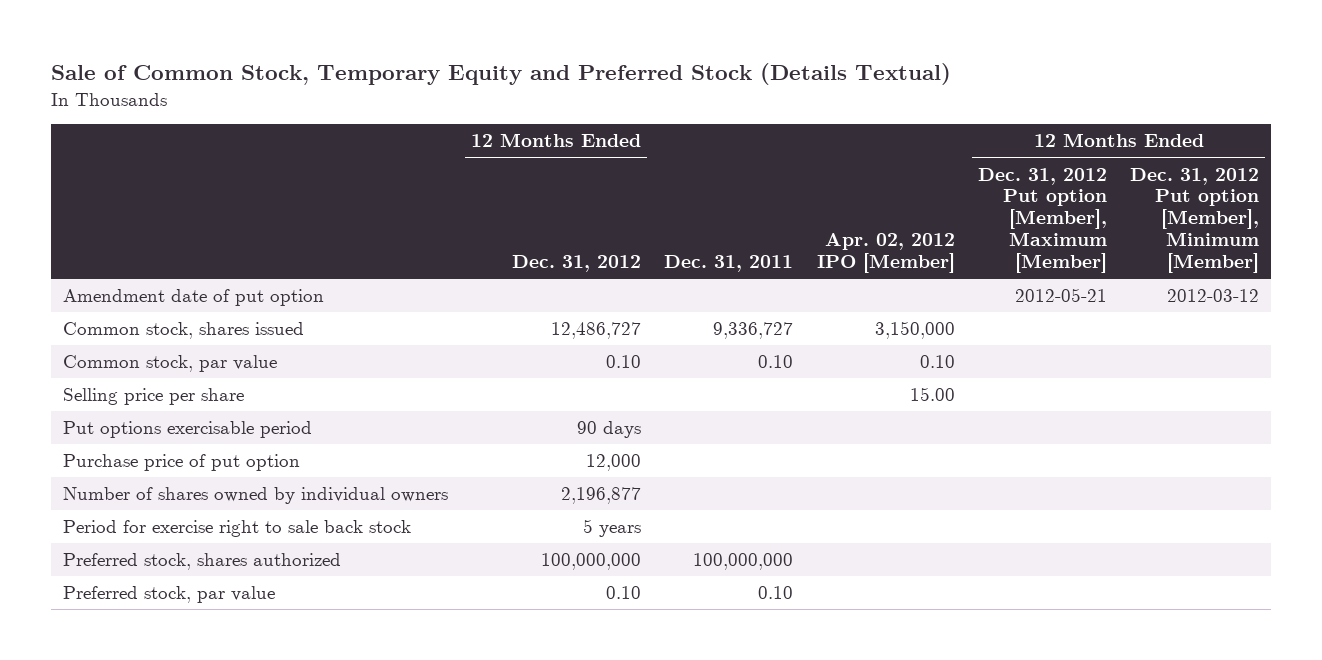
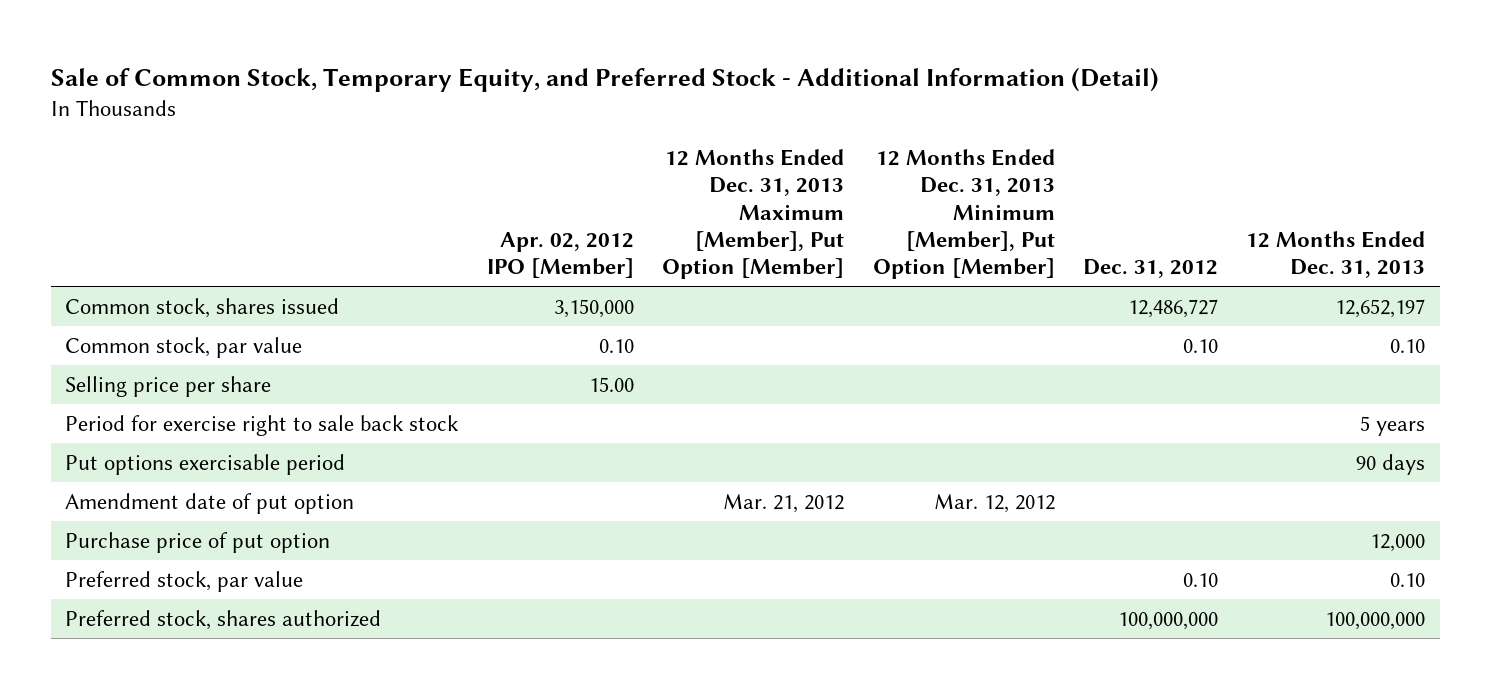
- Sale of Common Stock, Temporary Equity and Preferred Stock (Details Textual)
+ Sale of Common Stock, Temporary Equity, and Preferred Stock - Additional Information (Detail)
- | 12 Months Ended Dec. 31, 2012 | Dec. 31, 2011 | Apr. 02, 2012 IPO [Member] | 12 Months Ended Dec. 31, 2012 Put option [Member], Maximum [Member] | 12 Months Ended Dec. 31, 2012 Put option [Member], Minimum [Member]
+ | Apr. 02, 2012 IPO [Member] | 12 Months Ended Dec. 31, 2013 Maximum [Member], Put Option [Member] | 12 Months Ended Dec. 31, 2013 Minimum [Member], Put Option [Member] | Dec. 31, 2012 | 12 Months Ended Dec. 31, 2013
moved up: Period for exercise right to sale back stock | | | | | 5 years
moved down: Amendment date of put option | | Mar. 21, 2012 | Mar. 12, 2012 | |
- Number of shares owned by individual owners | 2,196,877 | | | |
moved down: Preferred stock, shares authorized | | | | 100,000,000 | 100,000,000

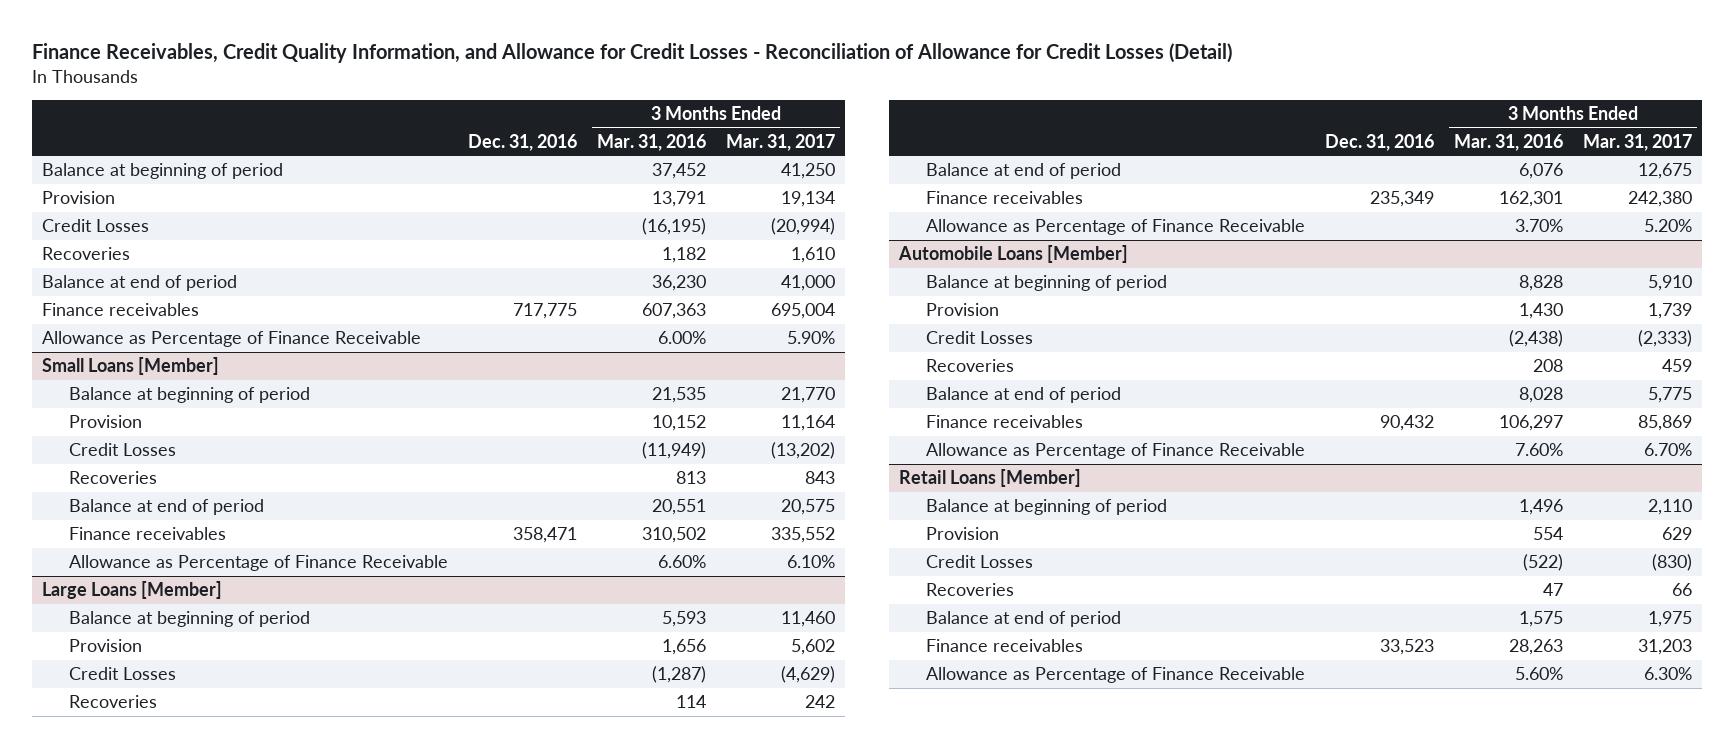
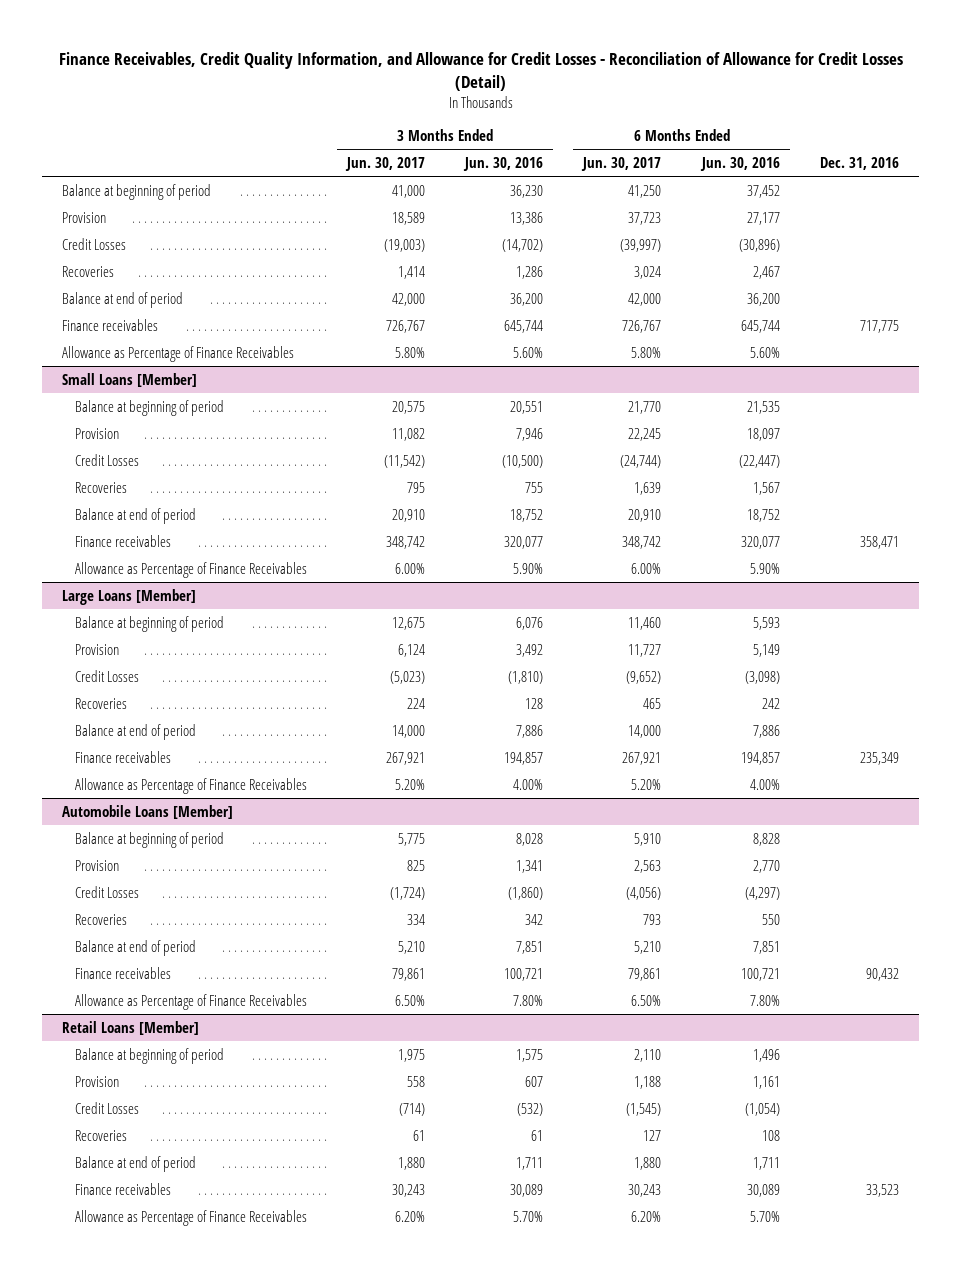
- | Dec. 31, 2016 | 3 Months Ended Mar. 31, 2016 | 3 Months Ended Mar. 31, 2017
+ | 3 Months Ended Jun. 30, 2017 | 3 Months Ended Jun. 30, 2016 | 6 Months Ended Jun. 30, 2017 | 6 Months Ended Jun. 30, 2016 | Dec. 31, 2016
- Allowance as Percentage of Finance Receivable | | 6.00% | 5.90%
+ Allowance as Percentage of Finance Receivables | 5.80% | 5.60% | 5.80% | 5.60% |
@ Small Loans [Member]
- Allowance as Percentage of Finance Receivable | | 6.60% | 6.10%
+ Allowance as Percentage of Finance Receivables | 6.00% | 5.90% | 6.00% | 5.90% |
@ Large Loans [Member]
- Allowance as Percentage of Finance Receivable | | 3.70% | 5.20%
+ Allowance as Percentage of Finance Receivables | 5.20% | 4.00% | 5.20% | 4.00% |
@ Automobile Loans [Member]
- Allowance as Percentage of Finance Receivable | | 7.60% | 6.70%
+ Allowance as Percentage of Finance Receivables | 6.50% | 7.80% | 6.50% | 7.80% |
@ Retail Loans [Member]
- Allowance as Percentage of Finance Receivable | | 5.60% | 6.30%
+ Allowance as Percentage of Finance Receivables | 6.20% | 5.70% | 6.20% | 5.70% |

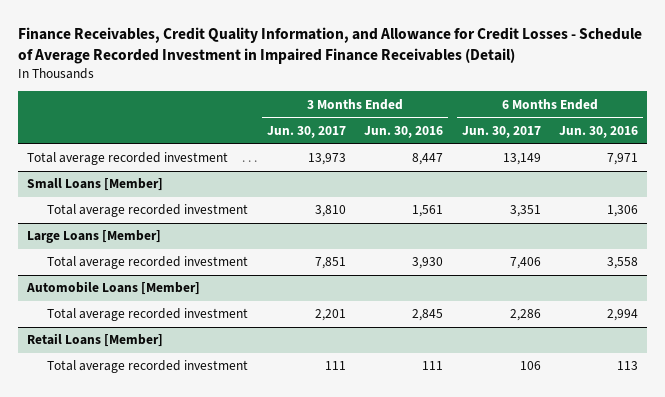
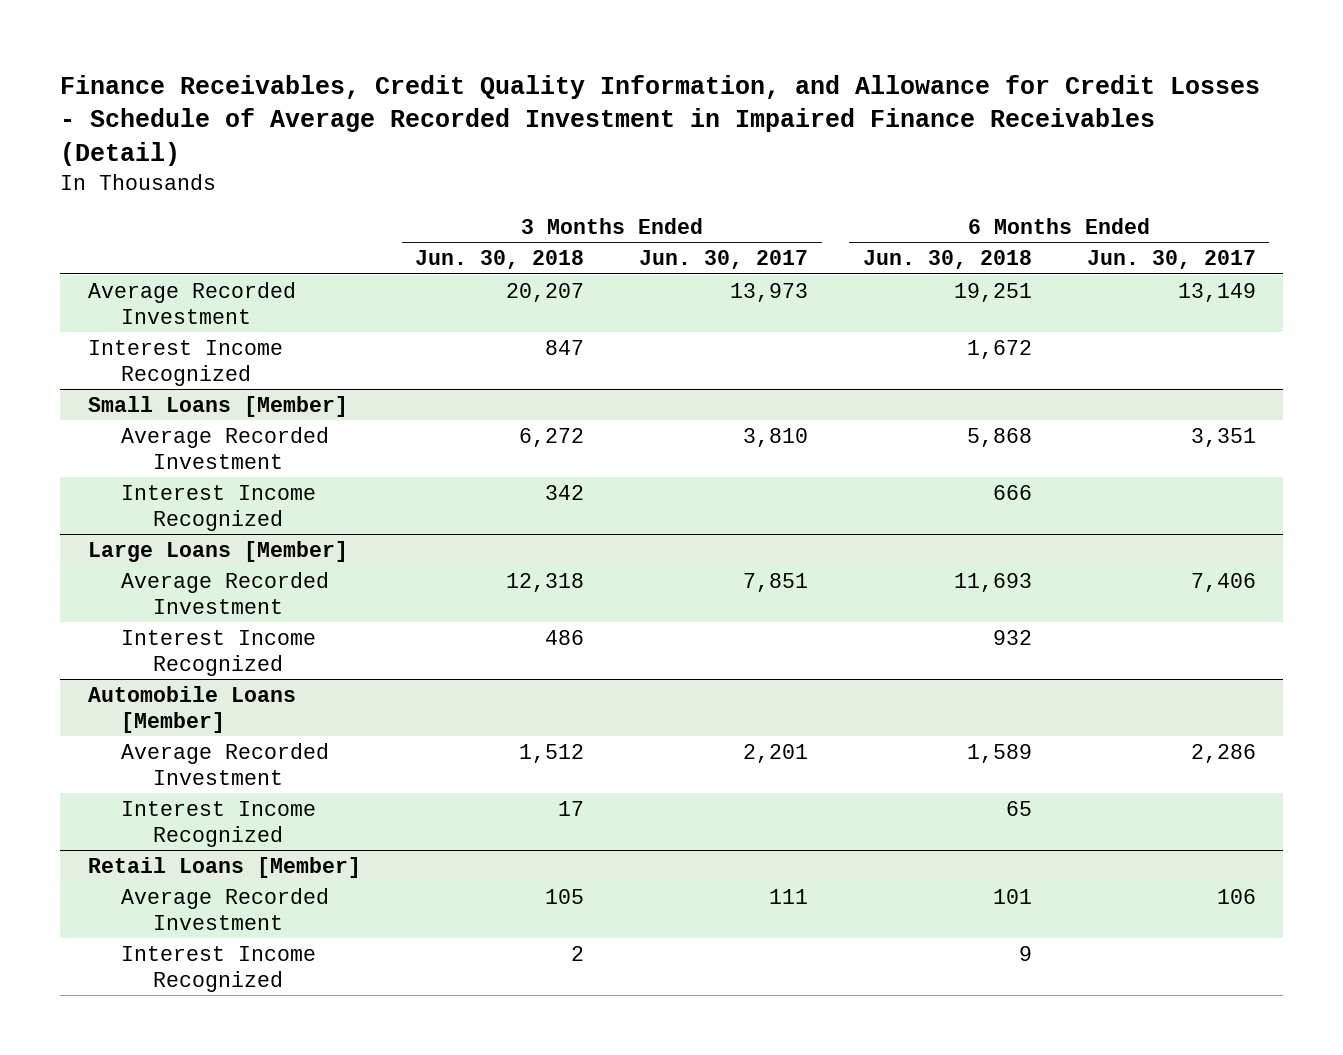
- | 3 Months Ended Jun. 30, 2017 | 3 Months Ended Jun. 30, 2016 | 6 Months Ended Jun. 30, 2017 | 6 Months Ended Jun. 30, 2016
+ | 3 Months Ended Jun. 30, 2018 | 3 Months Ended Jun. 30, 2017 | 6 Months Ended Jun. 30, 2018 | 6 Months Ended Jun. 30, 2017
- Total average recorded investment | 13,973 | 8,447 | 13,149 | 7,971
+ Average Recorded Investment | 20,207 | 13,973 | 19,251 | 13,149
+ Interest Income Recognized | 847 | | 1,672 |
@ Small Loans [Member]
- Total average recorded investment | 3,810 | 1,561 | 3,351 | 1,306
+ Average Recorded Investment | 6,272 | 3,810 | 5,868 | 3,351
+ Interest Income Recognized | 342 | | 666 |
@ Large Loans [Member]
- Total average recorded investment | 7,851 | 3,930 | 7,406 | 3,558
+ Average Recorded Investment | 12,318 | 7,851 | 11,693 | 7,406
+ Interest Income Recognized | 486 | | 932 |
@ Automobile Loans [Member]
- Total average recorded investment | 2,201 | 2,845 | 2,286 | 2,994
+ Average Recorded Investment | 1,512 | 2,201 | 1,589 | 2,286
+ Interest Income Recognized | 17 | | 65 |
@ Retail Loans [Member]
- Total average recorded investment | 111 | 111 | 106 | 113
+ Average Recorded Investment | 105 | 111 | 101 | 106
+ Interest Income Recognized | 2 | | 9 |

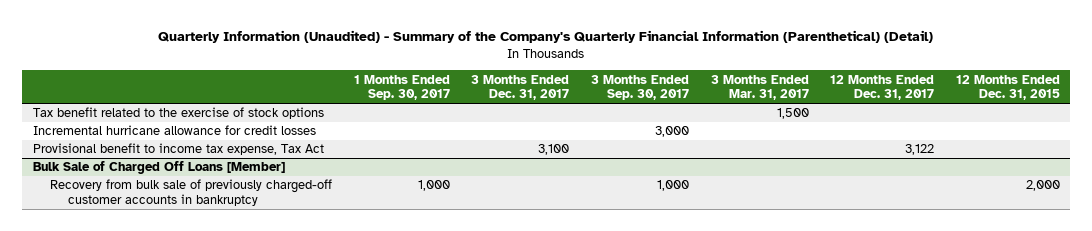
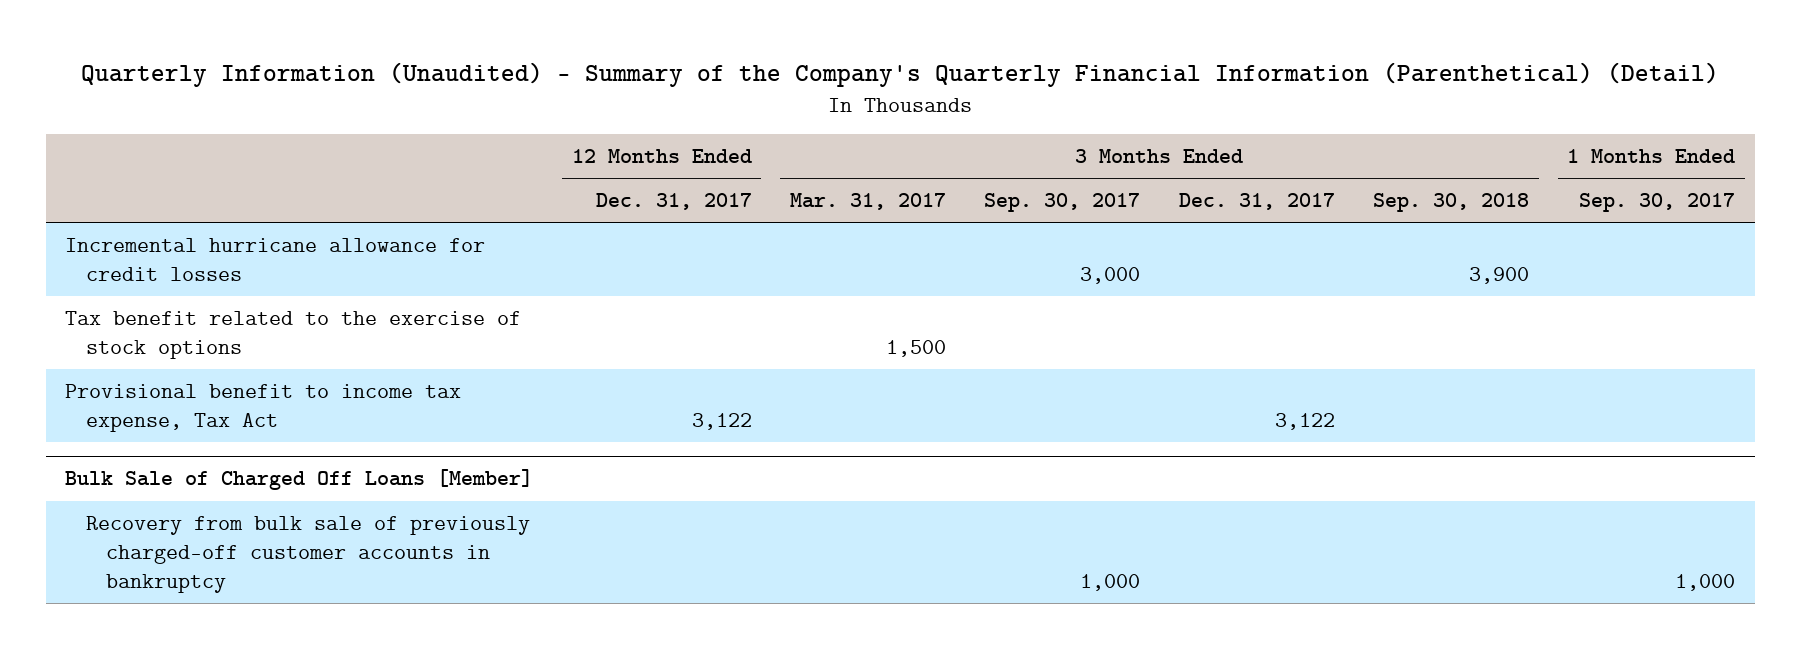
- | 1 Months Ended Sep. 30, 2017 | 3 Months Ended Dec. 31, 2017 | 3 Months Ended Sep. 30, 2017 | 3 Months Ended Mar. 31, 2017 | 12 Months Ended Dec. 31, 2017 | 12 Months Ended Dec. 31, 2015
+ | 12 Months Ended Dec. 31, 2017 | 3 Months Ended Mar. 31, 2017 | 3 Months Ended Sep. 30, 2017 | 3 Months Ended Dec. 31, 2017 | 3 Months Ended Sep. 30, 2018 | 1 Months Ended Sep. 30, 2017
- Provisional benefit to income tax expense, Tax Act | | 3,100 | | | 3,122 |
moved down: Tax benefit related to the exercise of stock options | | 1,500 | | | |
+ Provisional benefit to income tax expense, Tax Act | 3,122 | | | 3,122 | |

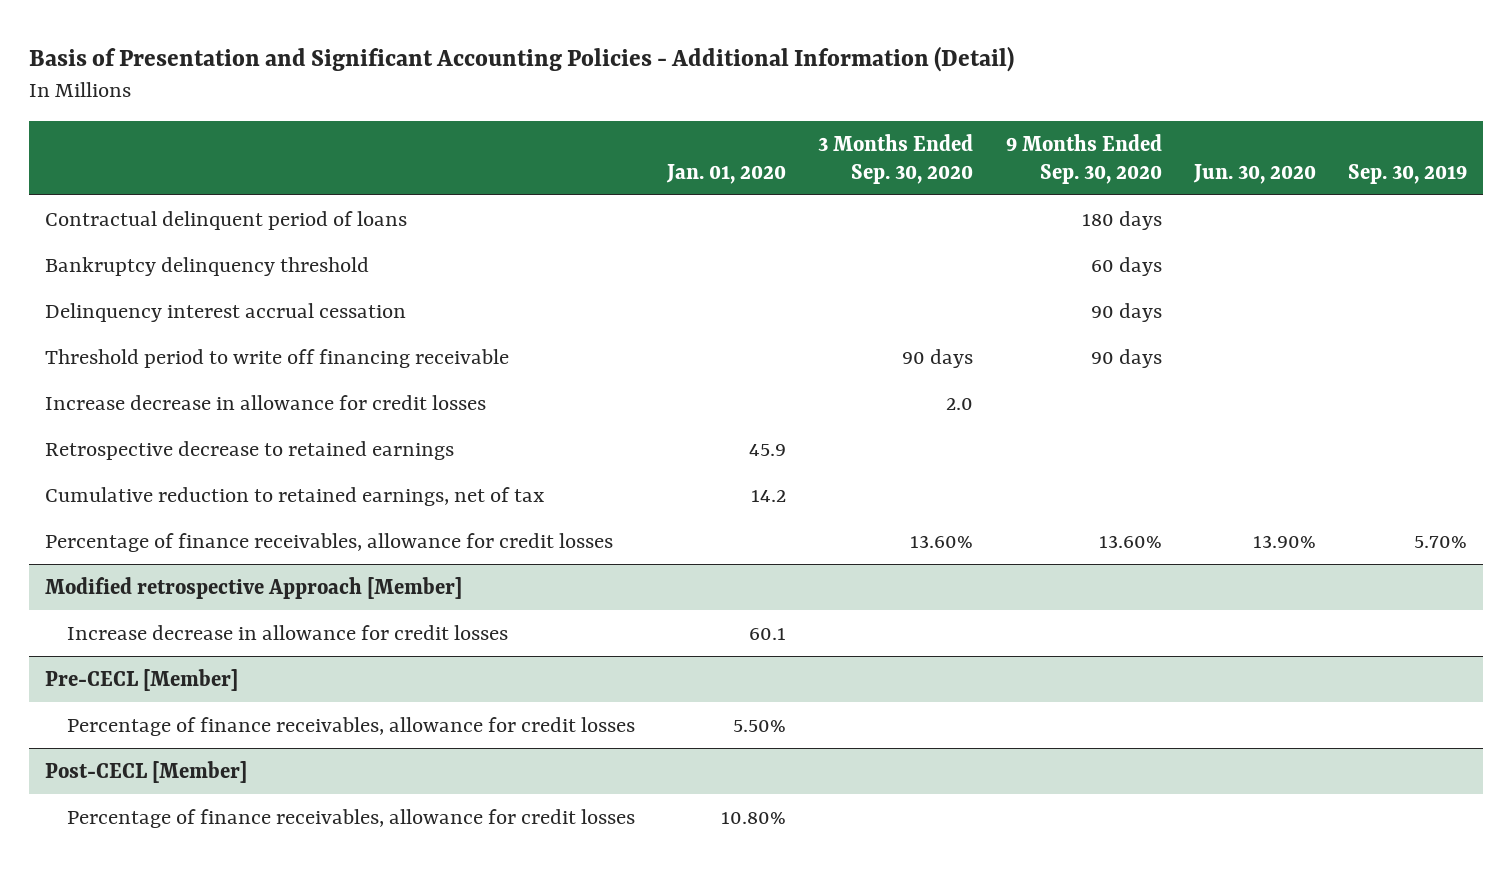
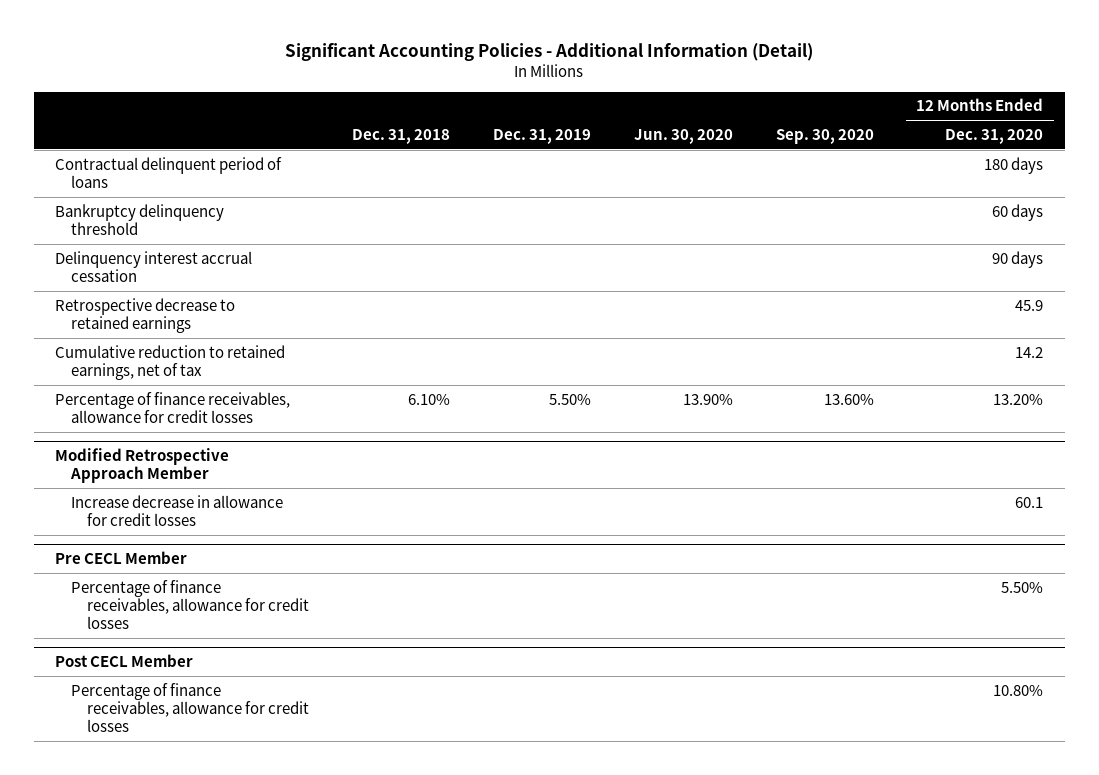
- Basis of Presentation and Significant Accounting Policies - Additional Information (Detail)
+ Significant Accounting Policies - Additional Information (Detail)
- | Jan. 01, 2020 | 3 Months Ended Sep. 30, 2020 | 9 Months Ended Sep. 30, 2020 | Jun. 30, 2020 | Sep. 30, 2019
+ | Dec. 31, 2018 | Dec. 31, 2019 | Jun. 30, 2020 | Sep. 30, 2020 | 12 Months Ended Dec. 31, 2020
- Threshold period to write off financing receivable | | 90 days | 90 days | |
- Increase decrease in allowance for credit losses | | 2.0 | | |
- Modified retrospective Approach [Member]
+ Modified Retrospective Approach Member
- Pre-CECL [Member]
+ Pre CECL Member
- Post-CECL [Member]
+ Post CECL Member

